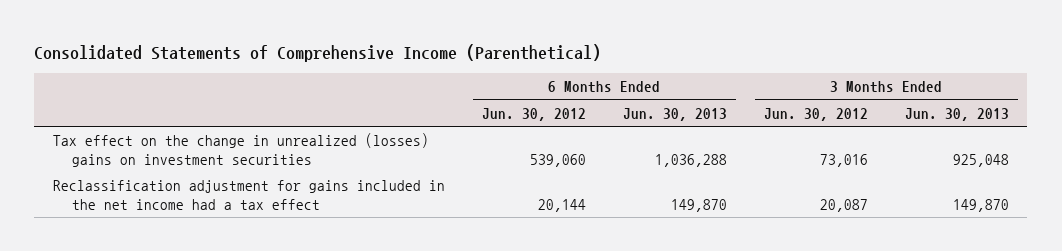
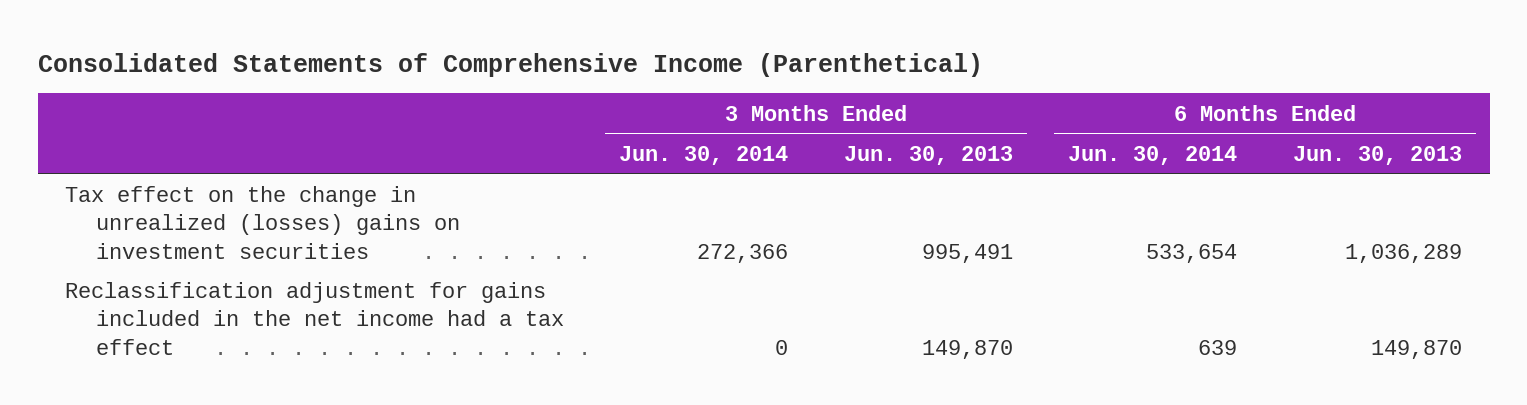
- | 6 Months Ended Jun. 30, 2012 | 6 Months Ended Jun. 30, 2013 | 3 Months Ended Jun. 30, 2012 | 3 Months Ended Jun. 30, 2013
+ | 3 Months Ended Jun. 30, 2014 | 3 Months Ended Jun. 30, 2013 | 6 Months Ended Jun. 30, 2014 | 6 Months Ended Jun. 30, 2013
- Tax effect on the change in unrealized (losses) gains on investment securities | 539,060 | 1,036,288 | 73,016 | 925,048
+ Tax effect on the change in unrealized (losses) gains on investment securities | 272,366 | 995,491 | 533,654 | 1,036,289

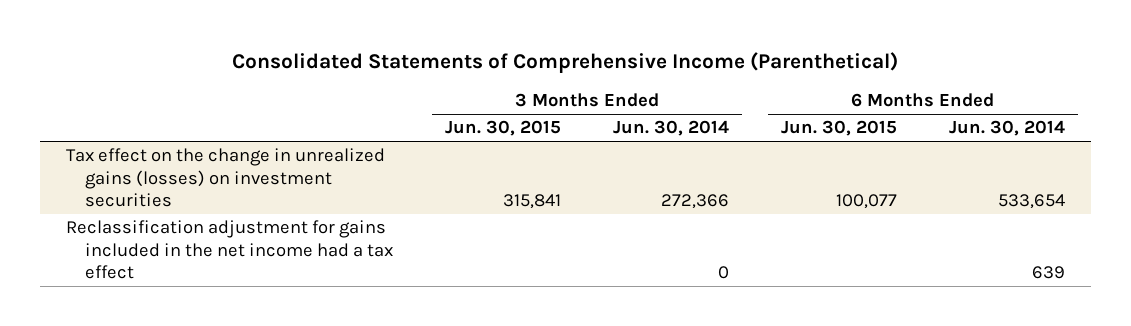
- | 3 Months Ended Jun. 30, 2014 | 3 Months Ended Jun. 30, 2013 | 6 Months Ended Jun. 30, 2014 | 6 Months Ended Jun. 30, 2013
+ | 3 Months Ended Jun. 30, 2015 | 3 Months Ended Jun. 30, 2014 | 6 Months Ended Jun. 30, 2015 | 6 Months Ended Jun. 30, 2014
- Tax effect on the change in unrealized (losses) gains on investment securities | 272,366 | 995,491 | 533,654 | 1,036,289
+ Tax effect on the change in unrealized gains (losses) on investment securities | 315,841 | 272,366 | 100,077 | 533,654

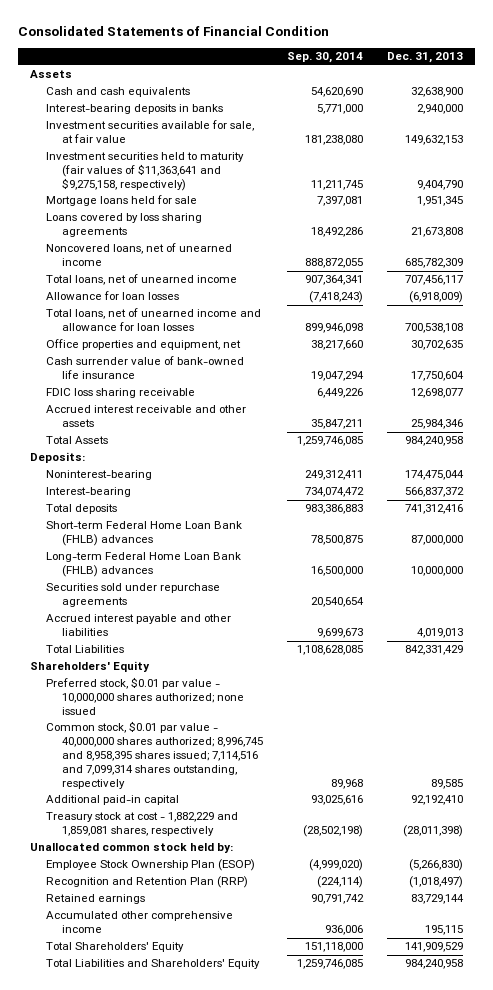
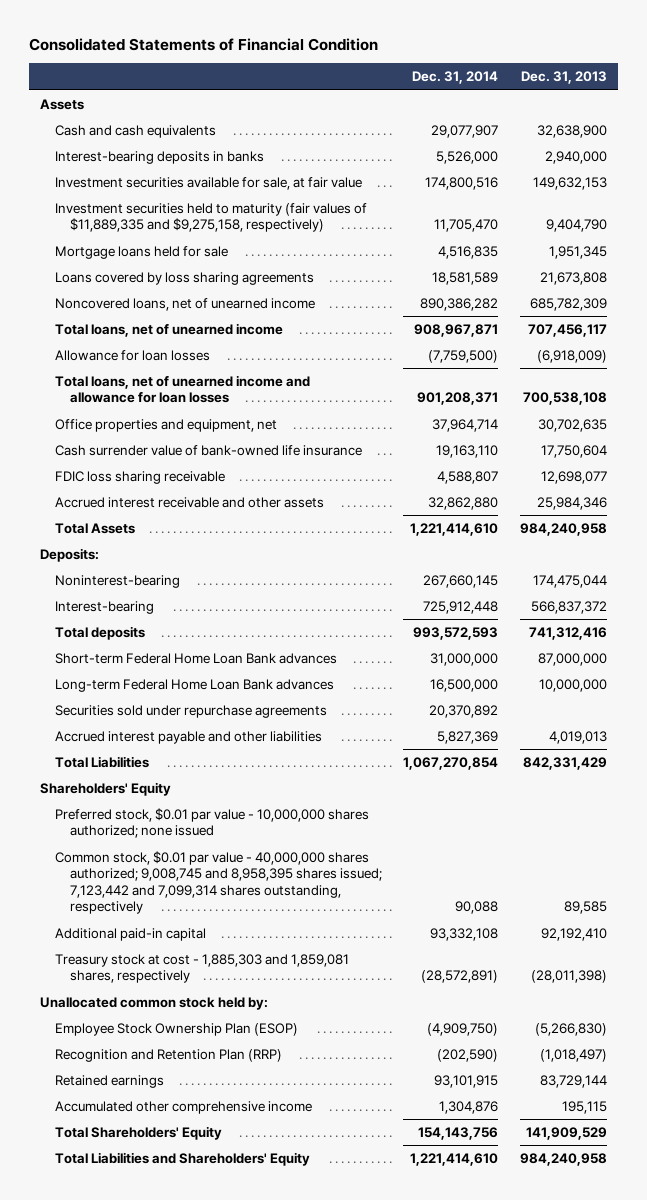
- | Sep. 30, 2014 | Dec. 31, 2013
+ | Dec. 31, 2014 | Dec. 31, 2013
- Investment securities held to maturity (fair values of $11,363,641 and $9,275,158, respectively) | 11,211,745 | 9,404,790
+ Investment securities held to maturity (fair values of $11,889,335 and $9,275,158, respectively) | 11,705,470 | 9,404,790
- Short-term Federal Home Loan Bank (FHLB) advances | 78,500,875 | 87,000,000
- Long-term Federal Home Loan Bank (FHLB) advances | 16,500,000 | 10,000,000
+ Short-term Federal Home Loan Bank advances | 31,000,000 | 87,000,000
+ Long-term Federal Home Loan Bank advances | 16,500,000 | 10,000,000
- Common stock, $0.01 par value - 40,000,000 shares authorized; 8,996,745 and 8,958,395 shares issued; 7,114,516 and 7,099,314 shares outstanding, respectively | 89,968 | 89,585
+ Common stock, $0.01 par value - 40,000,000 shares authorized; 9,008,745 and 8,958,395 shares issued; 7,123,442 and 7,099,314 shares outstanding, respectively | 90,088 | 89,585
- Treasury stock at cost - 1,882,229 and 1,859,081 shares, respectively | (28,502,198) | (28,011,398)
+ Treasury stock at cost - 1,885,303 and 1,859,081 shares, respectively | (28,572,891) | (28,011,398)

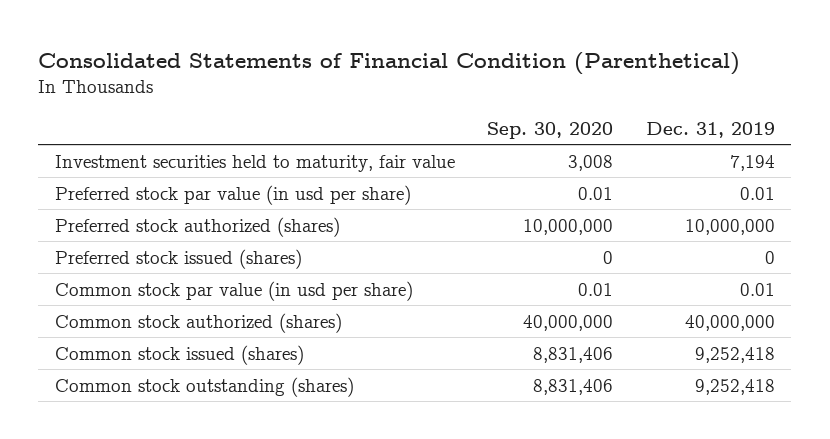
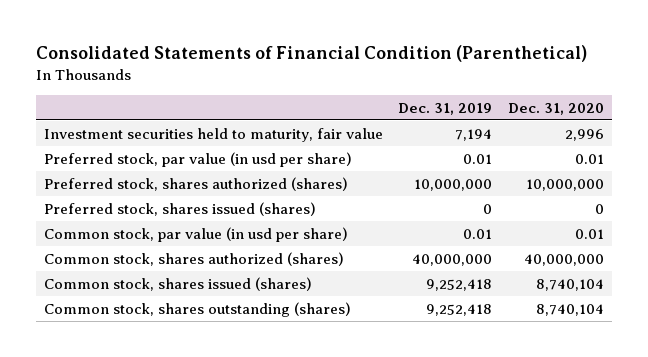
- | Sep. 30, 2020 | Dec. 31, 2019
+ | Dec. 31, 2019 | Dec. 31, 2020
- Preferred stock par value (in usd per share) | 0.01 | 0.01
- Preferred stock authorized (shares) | 10,000,000 | 10,000,000
- Preferred stock issued (shares) | 0 | 0
- Common stock par value (in usd per share) | 0.01 | 0.01
- Common stock authorized (shares) | 40,000,000 | 40,000,000
- Common stock issued (shares) | 8,831,406 | 9,252,418
- Common stock outstanding (shares) | 8,831,406 | 9,252,418
+ Preferred stock, par value (in usd per share) | 0.01 | 0.01
+ Preferred stock, shares authorized (shares) | 10,000,000 | 10,000,000
+ Preferred stock, shares issued (shares) | 0 | 0
+ Common stock, par value (in usd per share) | 0.01 | 0.01
+ Common stock, shares authorized (shares) | 40,000,000 | 40,000,000
+ Common stock, shares issued (shares) | 9,252,418 | 8,740,104
+ Common stock, shares outstanding (shares) | 9,252,418 | 8,740,104

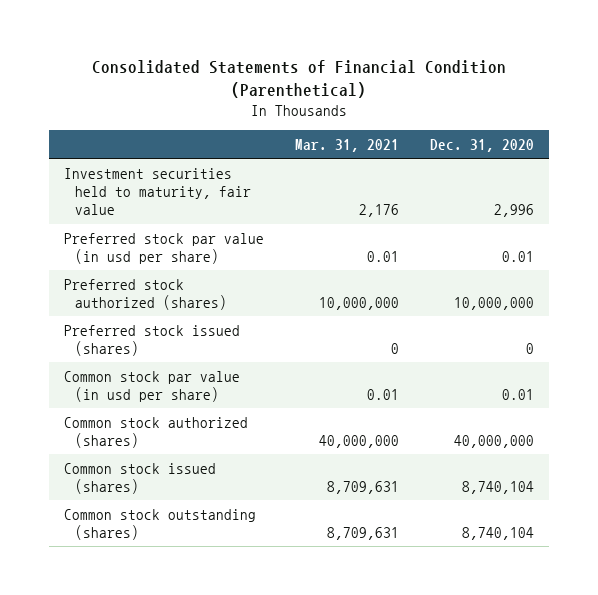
- | Dec. 31, 2019 | Dec. 31, 2020
+ | Mar. 31, 2021 | Dec. 31, 2020
- Preferred stock, par value (in usd per share) | 0.01 | 0.01
- Preferred stock, shares authorized (shares) | 10,000,000 | 10,000,000
- Preferred stock, shares issued (shares) | 0 | 0
- Common stock, par value (in usd per share) | 0.01 | 0.01
- Common stock, shares authorized (shares) | 40,000,000 | 40,000,000
- Common stock, shares issued (shares) | 9,252,418 | 8,740,104
- Common stock, shares outstanding (shares) | 9,252,418 | 8,740,104
+ Preferred stock par value (in usd per share) | 0.01 | 0.01
+ Preferred stock authorized (shares) | 10,000,000 | 10,000,000
+ Preferred stock issued (shares) | 0 | 0
+ Common stock par value (in usd per share) | 0.01 | 0.01
+ Common stock authorized (shares) | 40,000,000 | 40,000,000
+ Common stock issued (shares) | 8,709,631 | 8,740,104
+ Common stock outstanding (shares) | 8,709,631 | 8,740,104

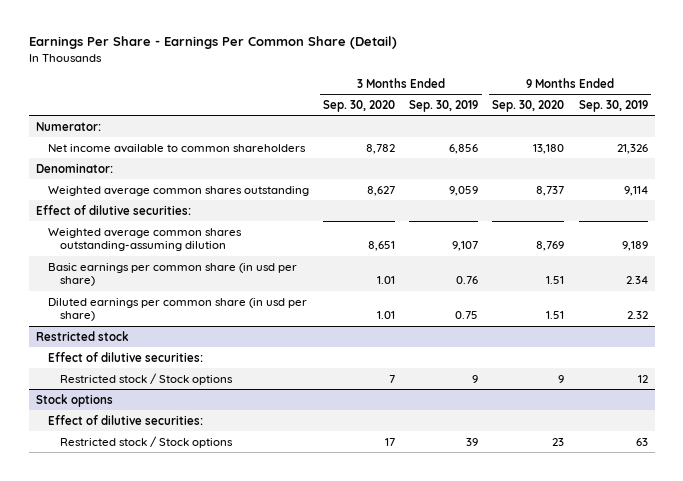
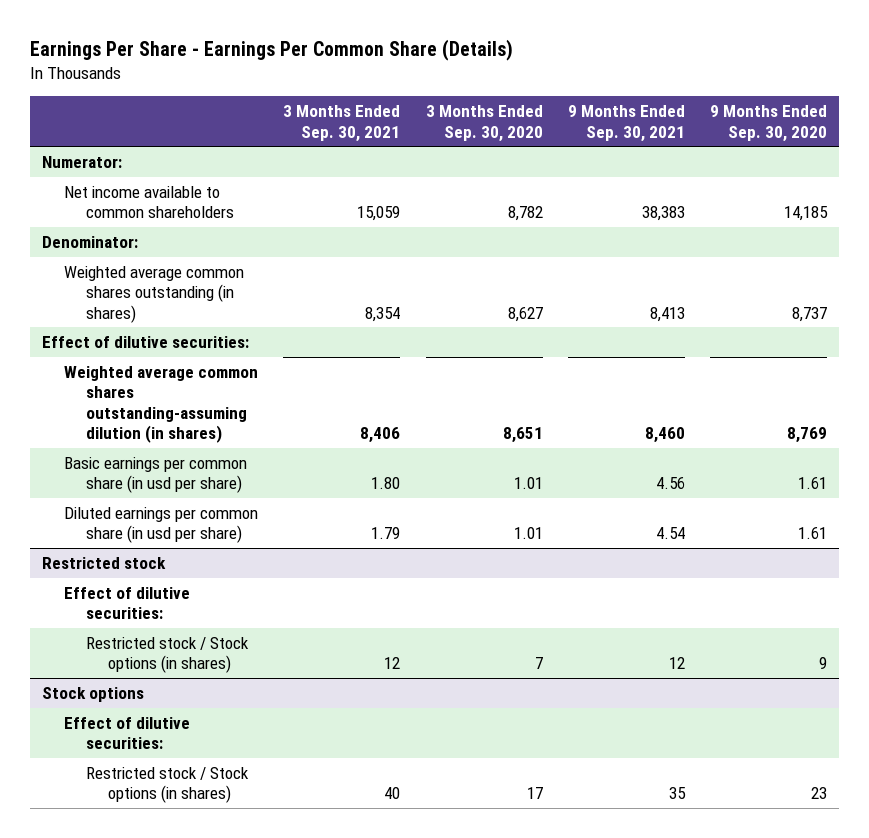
- Earnings Per Share - Earnings Per Common Share (Detail)
+ Earnings Per Share - Earnings Per Common Share (Details)
- | 3 Months Ended Sep. 30, 2020 | 3 Months Ended Sep. 30, 2019 | 9 Months Ended Sep. 30, 2020 | 9 Months Ended Sep. 30, 2019
+ | 3 Months Ended Sep. 30, 2021 | 3 Months Ended Sep. 30, 2020 | 9 Months Ended Sep. 30, 2021 | 9 Months Ended Sep. 30, 2020
- Net income available to common shareholders | 8,782 | 6,856 | 13,180 | 21,326
+ Net income available to common shareholders | 15,059 | 8,782 | 38,383 | 14,185
- Weighted average common shares outstanding | 8,627 | 9,059 | 8,737 | 9,114
+ Weighted average common shares outstanding (in shares) | 8,354 | 8,627 | 8,413 | 8,737
- Weighted average common shares outstanding-assuming dilution | 8,651 | 9,107 | 8,769 | 9,189
- Basic earnings per common share (in usd per share) | 1.01 | 0.76 | 1.51 | 2.34
- Diluted earnings per common share (in usd per share) | 1.01 | 0.75 | 1.51 | 2.32
+ Weighted average common shares outstanding-assuming dilution (in shares) | 8,406 | 8,651 | 8,460 | 8,769
+ Basic earnings per common share (in usd per share) | 1.80 | 1.01 | 4.56 | 1.61
+ Diluted earnings per common share (in usd per share) | 1.79 | 1.01 | 4.54 | 1.61
@ Restricted stock
- Restricted stock / Stock options | 7 | 9 | 9 | 12
+ Restricted stock / Stock options (in shares) | 12 | 7 | 12 | 9
@ Stock options
- Restricted stock / Stock options | 17 | 39 | 23 | 63
+ Restricted stock / Stock options (in shares) | 40 | 17 | 35 | 23

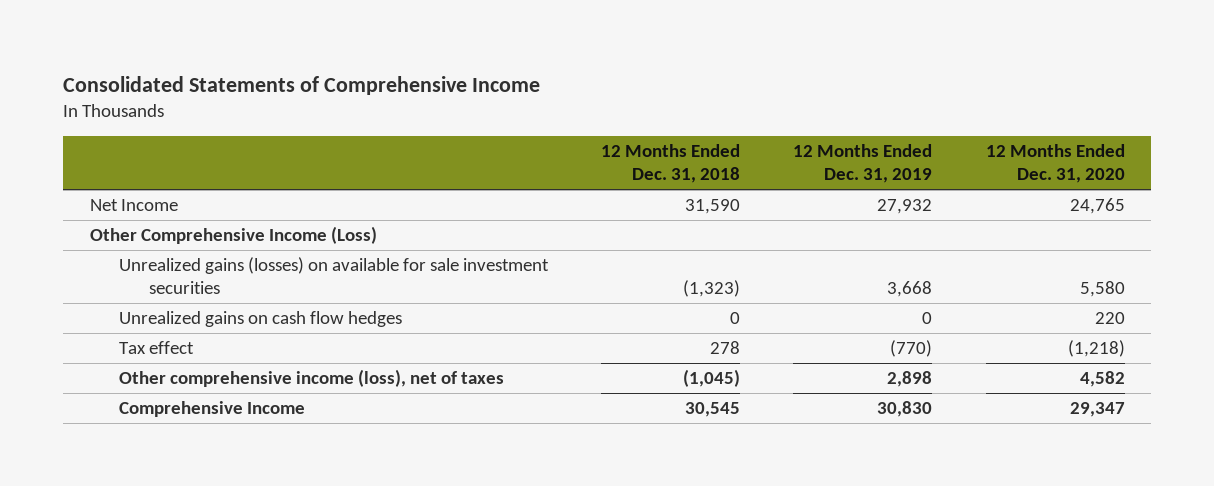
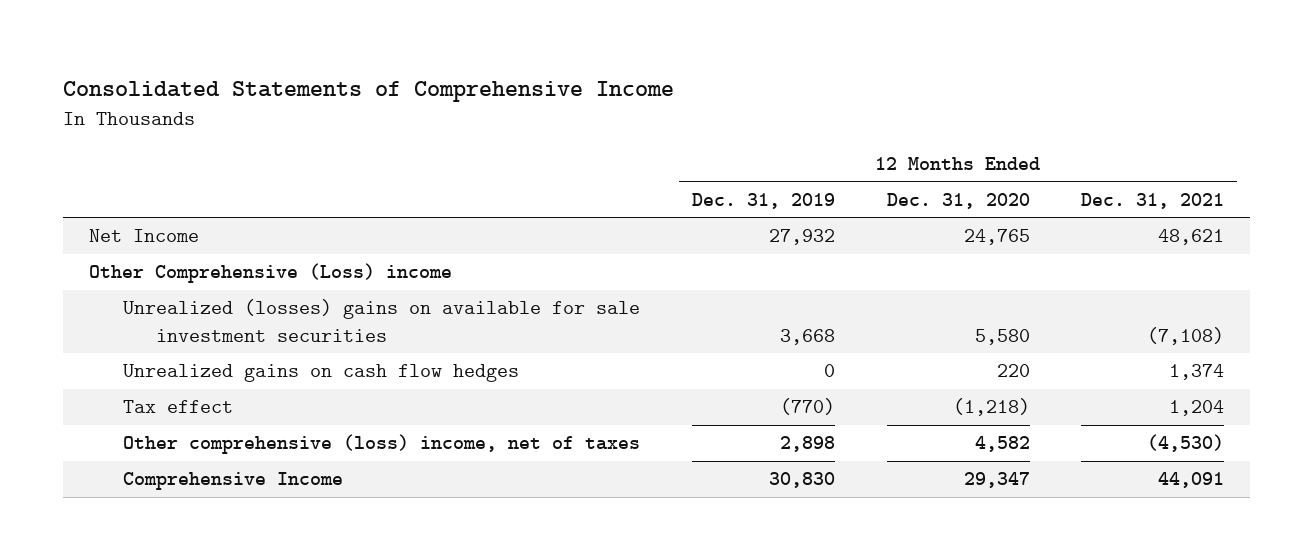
- | 12 Months Ended Dec. 31, 2018 | 12 Months Ended Dec. 31, 2019 | 12 Months Ended Dec. 31, 2020
+ | 12 Months Ended Dec. 31, 2019 | 12 Months Ended Dec. 31, 2020 | 12 Months Ended Dec. 31, 2021
- Other Comprehensive Income (Loss)
- Unrealized gains (losses) on available for sale investment securities | (1,323) | 3,668 | 5,580
+ Other Comprehensive (Loss) income
+ Unrealized (losses) gains on available for sale investment securities | 3,668 | 5,580 | (7,108)
- Other comprehensive income (loss), net of taxes | (1,045) | 2,898 | 4,582
+ Other comprehensive (loss) income, net of taxes | 2,898 | 4,582 | (4,530)

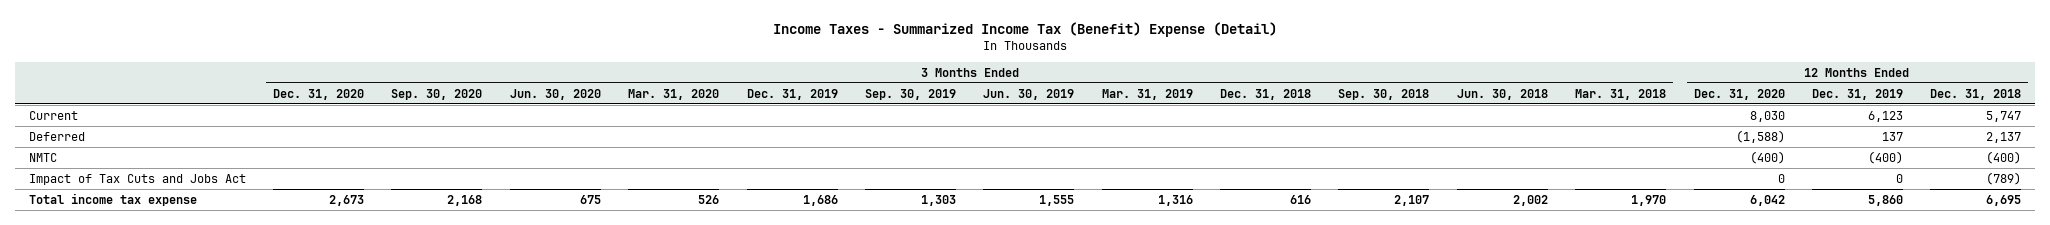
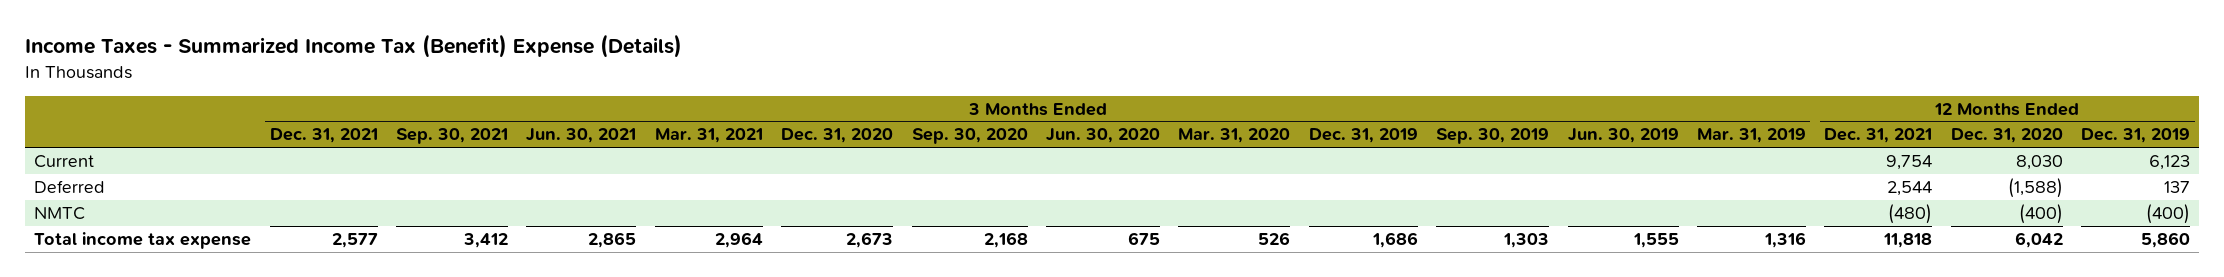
- Income Taxes - Summarized Income Tax (Benefit) Expense (Detail)
+ Income Taxes - Summarized Income Tax (Benefit) Expense (Details)
- | 3 Months Ended Dec. 31, 2020 | 3 Months Ended Sep. 30, 2020 | 3 Months Ended Jun. 30, 2020 | 3 Months Ended Mar. 31, 2020 | 3 Months Ended Dec. 31, 2019 | 3 Months Ended Sep. 30, 2019 | 3 Months Ended Jun. 30, 2019 | 3 Months Ended Mar. 31, 2019 | 3 Months Ended Dec. 31, 2018 | 3 Months Ended Sep. 30, 2018 | 3 Months Ended Jun. 30, 2018 | 3 Months Ended Mar. 31, 2018 | 12 Months Ended Dec. 31, 2020 | 12 Months Ended Dec. 31, 2019 | 12 Months Ended Dec. 31, 2018
+ | 3 Months Ended Dec. 31, 2021 | 3 Months Ended Sep. 30, 2021 | 3 Months Ended Jun. 30, 2021 | 3 Months Ended Mar. 31, 2021 | 3 Months Ended Dec. 31, 2020 | 3 Months Ended Sep. 30, 2020 | 3 Months Ended Jun. 30, 2020 | 3 Months Ended Mar. 31, 2020 | 3 Months Ended Dec. 31, 2019 | 3 Months Ended Sep. 30, 2019 | 3 Months Ended Jun. 30, 2019 | 3 Months Ended Mar. 31, 2019 | 12 Months Ended Dec. 31, 2021 | 12 Months Ended Dec. 31, 2020 | 12 Months Ended Dec. 31, 2019
- Impact of Tax Cuts and Jobs Act | | | | | | | | | | | | | 0 | 0 | (789)

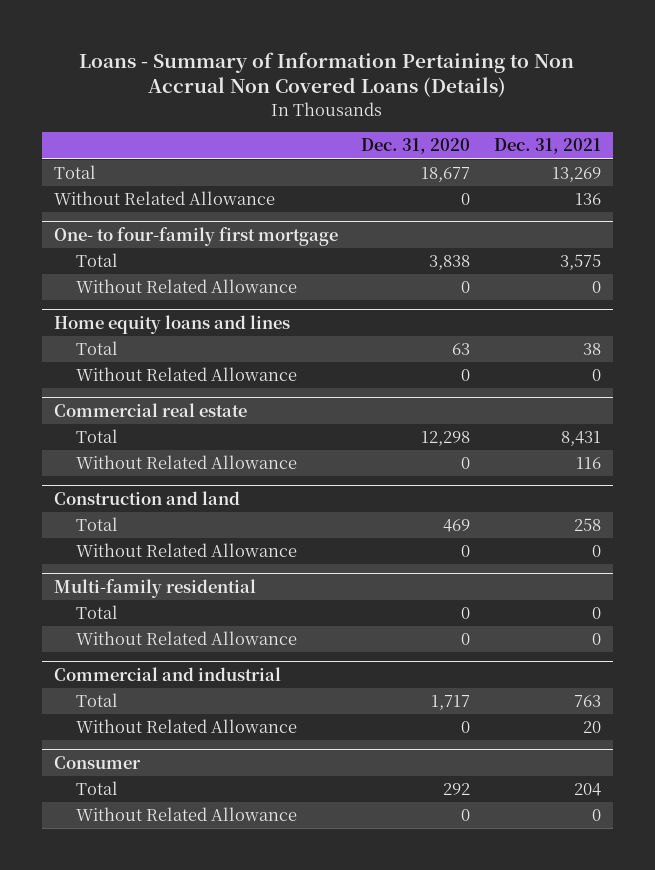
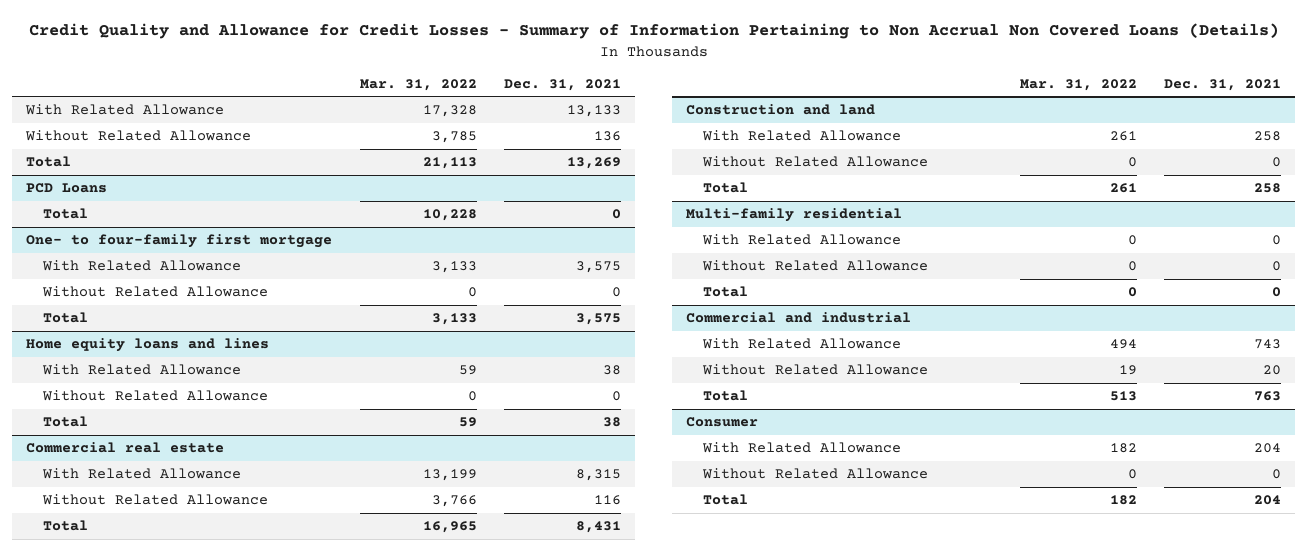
- Loans - Summary of Information Pertaining to Non Accrual Non Covered Loans (Details)
+ Credit Quality and Allowance for Credit Losses - Summary of Information Pertaining to Non Accrual Non Covered Loans (Details)
- | Dec. 31, 2020 | Dec. 31, 2021
+ | Mar. 31, 2022 | Dec. 31, 2021
+ With Related Allowance | 17,328 | 13,133
moved down: Total | 21,113 | 13,269
+ PCD Loans
+ Total | 10,228 | 0
@ One- to four-family first mortgage
+ With Related Allowance | 3,133 | 3,575
moved down: Total | 3,133 | 3,575
@ Home equity loans and lines
+ With Related Allowance | 59 | 38
moved down: Total | 59 | 38
@ Commercial real estate
+ With Related Allowance | 13,199 | 8,315
moved down: Total | 16,965 | 8,431
@ Construction and land
+ With Related Allowance | 261 | 258
moved down: Total | 261 | 258
@ Multi-family residential
+ With Related Allowance | 0 | 0
moved down: Total | 0 | 0
@ Commercial and industrial
+ With Related Allowance | 494 | 743
moved down: Total | 513 | 763
@ Consumer
+ With Related Allowance | 182 | 204
moved down: Total | 182 | 204

